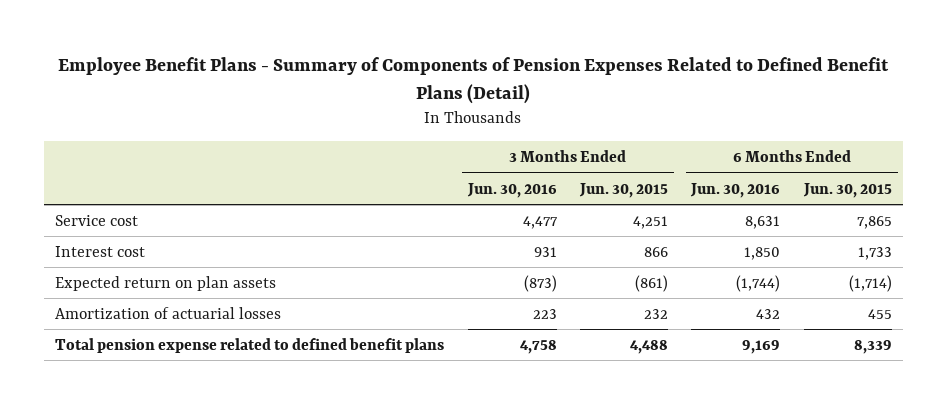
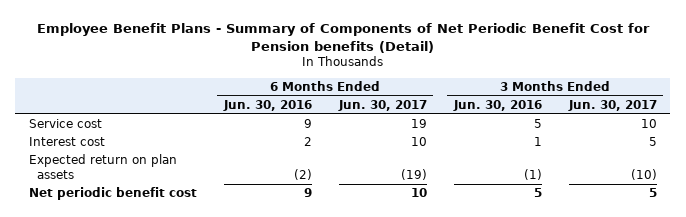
- Employee Benefit Plans - Summary of Components of Pension Expenses Related to Defined Benefit Plans (Detail)
+ Employee Benefit Plans - Summary of Components of Net Periodic Benefit Cost for Pension benefits (Detail)
- | 3 Months Ended Jun. 30, 2016 | 3 Months Ended Jun. 30, 2015 | 6 Months Ended Jun. 30, 2016 | 6 Months Ended Jun. 30, 2015
+ | 6 Months Ended Jun. 30, 2016 | 6 Months Ended Jun. 30, 2017 | 3 Months Ended Jun. 30, 2016 | 3 Months Ended Jun. 30, 2017
- Service cost | 4,477 | 4,251 | 8,631 | 7,865
- Interest cost | 931 | 866 | 1,850 | 1,733
- Expected return on plan assets | (873) | (861) | (1,744) | (1,714)
- Amortization of actuarial losses | 223 | 232 | 432 | 455
- Total pension expense related to defined benefit plans | 4,758 | 4,488 | 9,169 | 8,339
+ Service cost | 9 | 19 | 5 | 10
+ Interest cost | 2 | 10 | 1 | 5
+ Expected return on plan assets | (2) | (19) | (1) | (10)
+ Net periodic benefit cost | 9 | 10 | 5 | 5

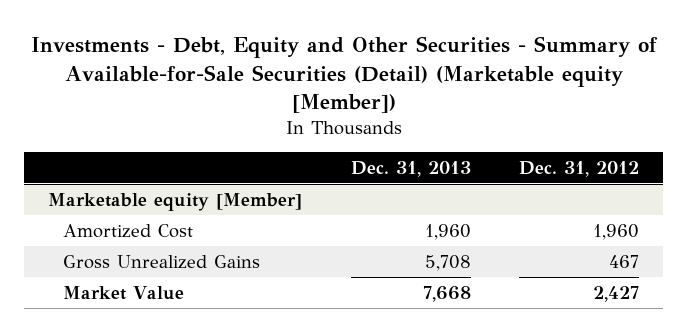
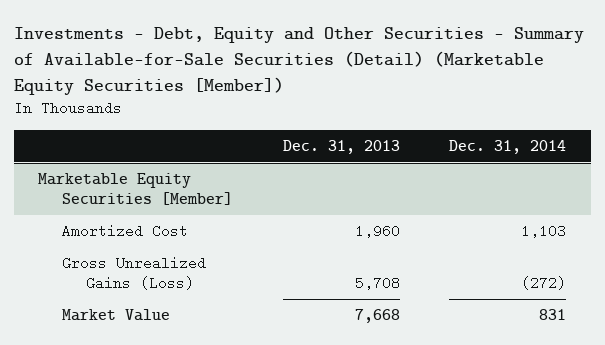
- Investments - Debt, Equity and Other Securities - Summary of Available-for-Sale Securities (Detail) (Marketable equity [Member])
+ Investments - Debt, Equity and Other Securities - Summary of Available-for-Sale Securities (Detail) (Marketable Equity Securities [Member])
- | Dec. 31, 2013 | Dec. 31, 2012
+ | Dec. 31, 2013 | Dec. 31, 2014
- Marketable equity [Member]
+ Marketable Equity Securities [Member]
- Gross Unrealized Gains | 5,708 | 467
+ Gross Unrealized Gains (Loss) | 5,708 | (272)

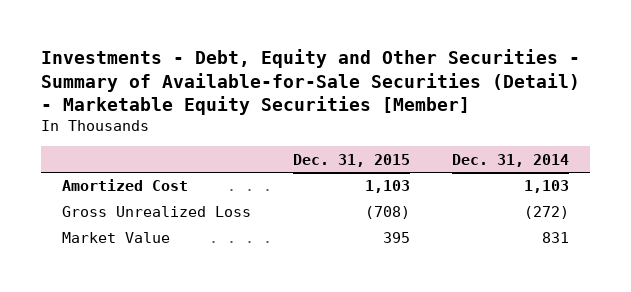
- Investments - Debt, Equity and Other Securities - Summary of Available-for-Sale Securities (Detail) (Marketable Equity Securities [Member])
+ Investments - Debt, Equity and Other Securities - Summary of Available-for-Sale Securities (Detail) - Marketable Equity Securities [Member]
- | Dec. 31, 2013 | Dec. 31, 2014
+ | Dec. 31, 2015 | Dec. 31, 2014
- Marketable Equity Securities [Member]
- Gross Unrealized Gains (Loss) | 5,708 | (272)
+ Gross Unrealized Loss | (708) | (272)

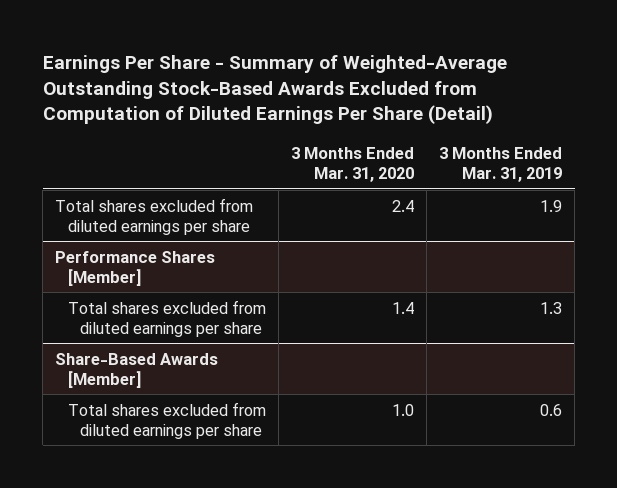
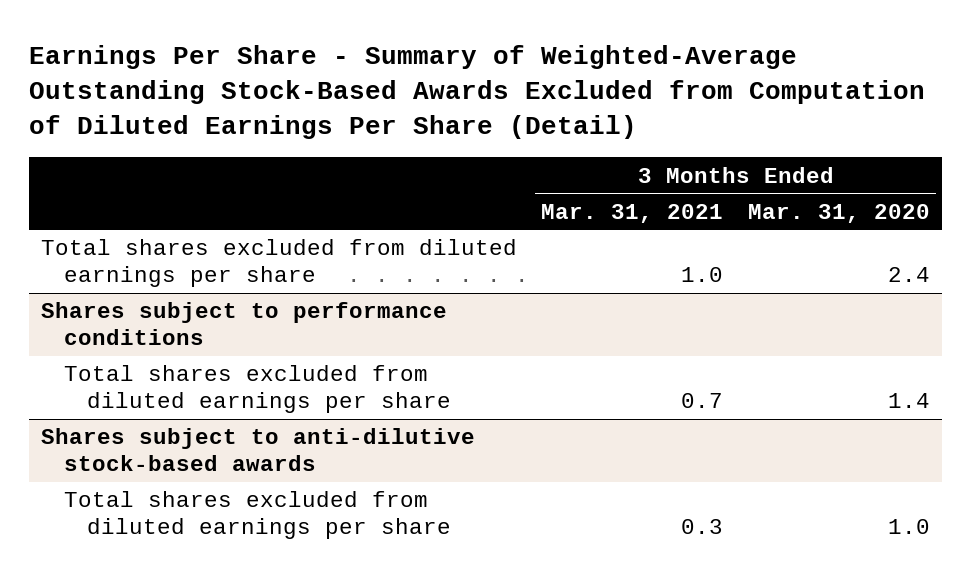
- | 3 Months Ended Mar. 31, 2020 | 3 Months Ended Mar. 31, 2019
+ | 3 Months Ended Mar. 31, 2021 | 3 Months Ended Mar. 31, 2020
- Performance Shares [Member]
+ Shares subject to performance conditions
- Share-Based Awards [Member]
+ Shares subject to anti-dilutive stock-based awards

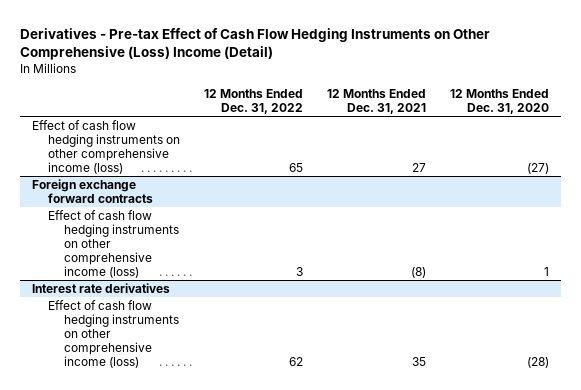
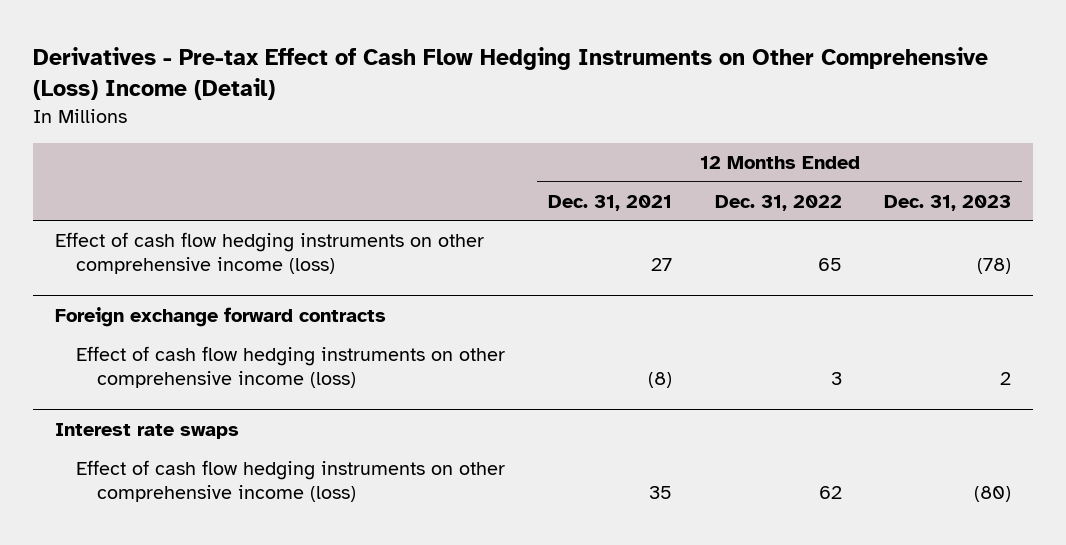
- | 12 Months Ended Dec. 31, 2022 | 12 Months Ended Dec. 31, 2021 | 12 Months Ended Dec. 31, 2020
+ | 12 Months Ended Dec. 31, 2021 | 12 Months Ended Dec. 31, 2022 | 12 Months Ended Dec. 31, 2023
- Interest rate derivatives
+ Interest rate swaps

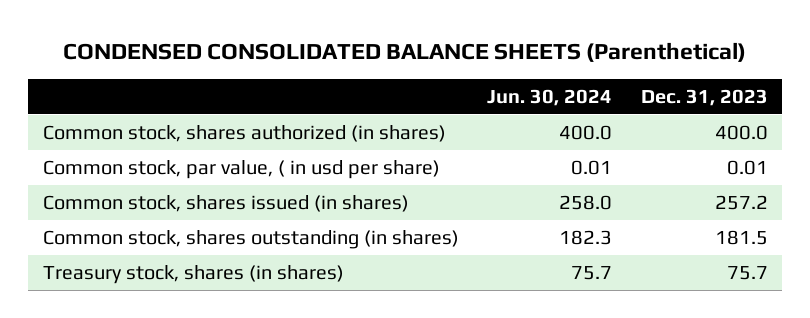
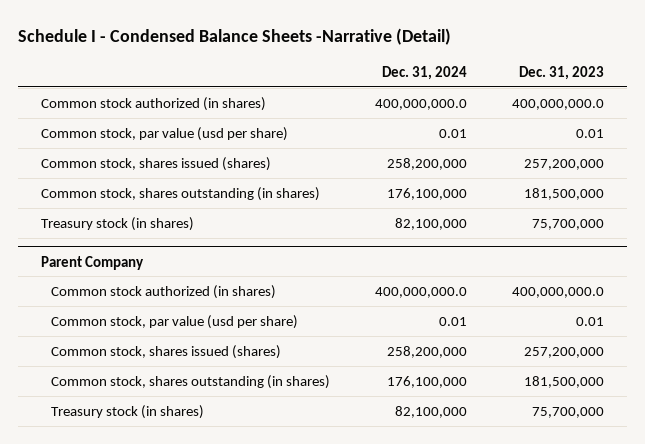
- CONDENSED CONSOLIDATED BALANCE SHEETS (Parenthetical)
+ Schedule I - Condensed Balance Sheets -Narrative (Detail)
- | Jun. 30, 2024 | Dec. 31, 2023
+ | Dec. 31, 2024 | Dec. 31, 2023
- Common stock, shares authorized (in shares) | 400.0 | 400.0
- Common stock, par value, ( in usd per share) | 0.01 | 0.01
- Common stock, shares issued (in shares) | 258.0 | 257.2
- Common stock, shares outstanding (in shares) | 182.3 | 181.5
- Treasury stock, shares (in shares) | 75.7 | 75.7
+ Common stock authorized (in shares) | 400,000,000.0 | 400,000,000.0
+ Common stock, par value (usd per share) | 0.01 | 0.01
+ Common stock, shares issued (shares) | 258,200,000 | 257,200,000
+ Common stock, shares outstanding (in shares) | 176,100,000 | 181,500,000
+ Treasury stock (in shares) | 82,100,000 | 75,700,000
+ Parent Company
+ Common stock authorized (in shares) | 400,000,000.0 | 400,000,000.0
+ Common stock, par value (usd per share) | 0.01 | 0.01
+ Common stock, shares issued (shares) | 258,200,000 | 257,200,000
+ Common stock, shares outstanding (in shares) | 176,100,000 | 181,500,000
+ Treasury stock (in shares) | 82,100,000 | 75,700,000

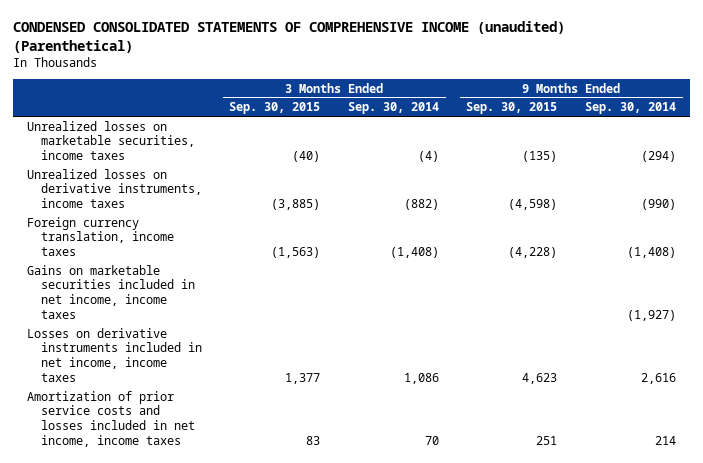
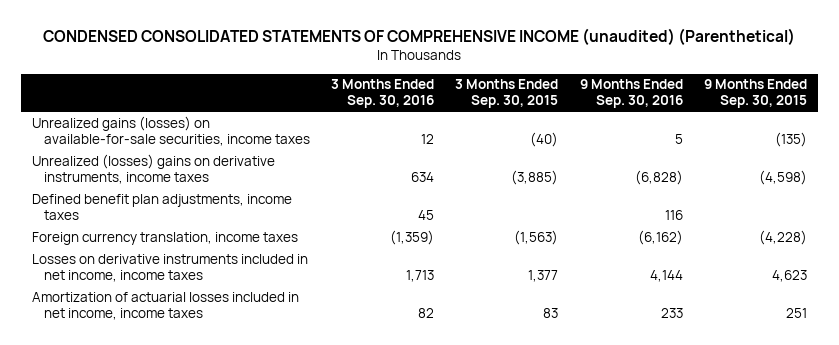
- | 3 Months Ended Sep. 30, 2015 | 3 Months Ended Sep. 30, 2014 | 9 Months Ended Sep. 30, 2015 | 9 Months Ended Sep. 30, 2014
+ | 3 Months Ended Sep. 30, 2016 | 3 Months Ended Sep. 30, 2015 | 9 Months Ended Sep. 30, 2016 | 9 Months Ended Sep. 30, 2015
- Unrealized losses on marketable securities, income taxes | (40) | (4) | (135) | (294)
- Unrealized losses on derivative instruments, income taxes | (3,885) | (882) | (4,598) | (990)
+ Unrealized gains (losses) on available-for-sale securities, income taxes | 12 | (40) | 5 | (135)
+ Unrealized (losses) gains on derivative instruments, income taxes | 634 | (3,885) | (6,828) | (4,598)
+ Defined benefit plan adjustments, income taxes | 45 | | 116 |
- Gains on marketable securities included in net income, income taxes | | | | (1,927)
- Amortization of prior service costs and losses included in net income, income taxes | 83 | 70 | 251 | 214
+ Amortization of actuarial losses included in net income, income taxes | 82 | 83 | 233 | 251

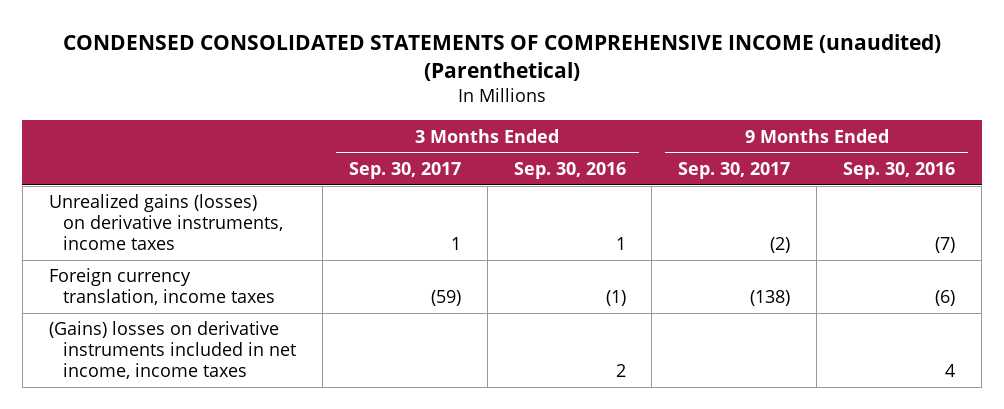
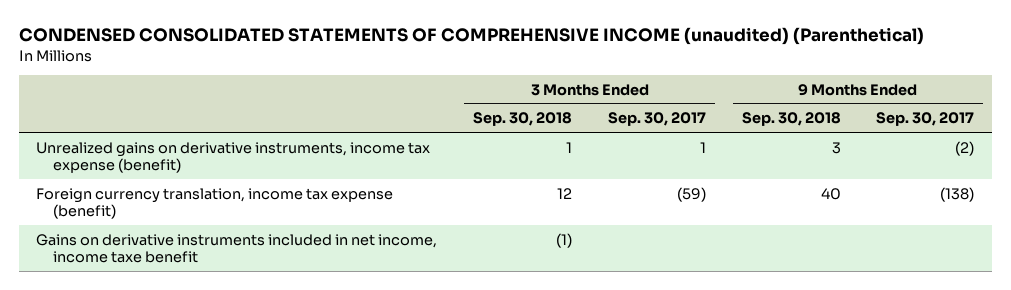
- | 3 Months Ended Sep. 30, 2017 | 3 Months Ended Sep. 30, 2016 | 9 Months Ended Sep. 30, 2017 | 9 Months Ended Sep. 30, 2016
+ | 3 Months Ended Sep. 30, 2018 | 3 Months Ended Sep. 30, 2017 | 9 Months Ended Sep. 30, 2018 | 9 Months Ended Sep. 30, 2017
- Unrealized gains (losses) on derivative instruments, income taxes | 1 | 1 | (2) | (7)
- Foreign currency translation, income taxes | (59) | (1) | (138) | (6)
- (Gains) losses on derivative instruments included in net income, income taxes | | 2 | | 4
+ Unrealized gains on derivative instruments, income tax expense (benefit) | 1 | 1 | 3 | (2)
+ Foreign currency translation, income tax expense (benefit) | 12 | (59) | 40 | (138)
+ Gains on derivative instruments included in net income, income taxe benefit | (1) | | |

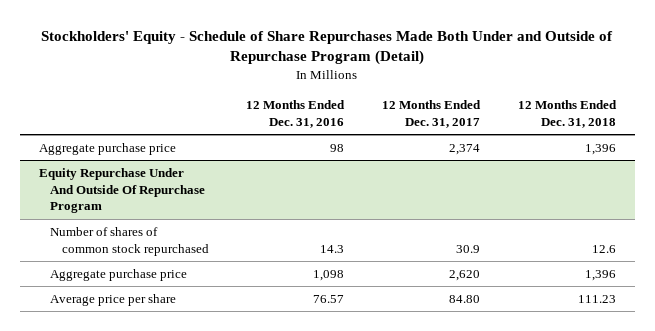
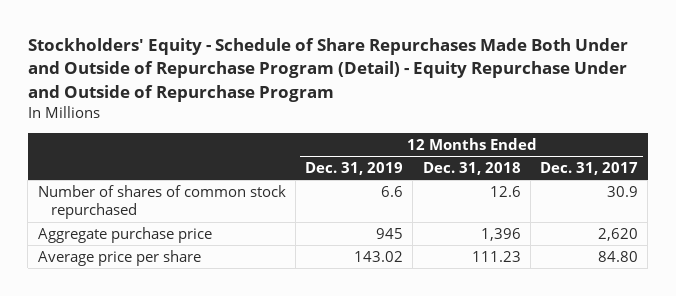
- Stockholders' Equity - Schedule of Share Repurchases Made Both Under and Outside of Repurchase Program (Detail)
+ Stockholders' Equity - Schedule of Share Repurchases Made Both Under and Outside of Repurchase Program (Detail) - Equity Repurchase Under and Outside of Repurchase Program
- | 12 Months Ended Dec. 31, 2016 | 12 Months Ended Dec. 31, 2017 | 12 Months Ended Dec. 31, 2018
+ | 12 Months Ended Dec. 31, 2019 | 12 Months Ended Dec. 31, 2018 | 12 Months Ended Dec. 31, 2017
- Aggregate purchase price | 98 | 2,374 | 1,396
- Equity Repurchase Under And Outside Of Repurchase Program

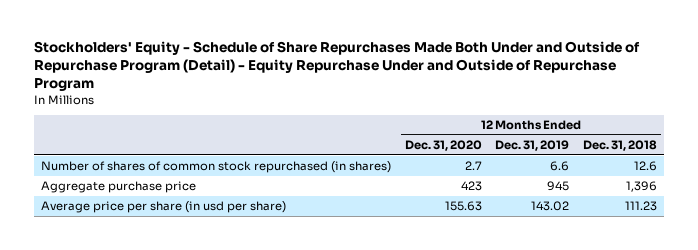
- | 12 Months Ended Dec. 31, 2019 | 12 Months Ended Dec. 31, 2018 | 12 Months Ended Dec. 31, 2017
+ | 12 Months Ended Dec. 31, 2020 | 12 Months Ended Dec. 31, 2019 | 12 Months Ended Dec. 31, 2018
- Number of shares of common stock repurchased | 6.6 | 12.6 | 30.9
+ Number of shares of common stock repurchased (in shares) | 2.7 | 6.6 | 12.6
- Average price per share | 143.02 | 111.23 | 84.80
+ Average price per share (in usd per share) | 155.63 | 143.02 | 111.23

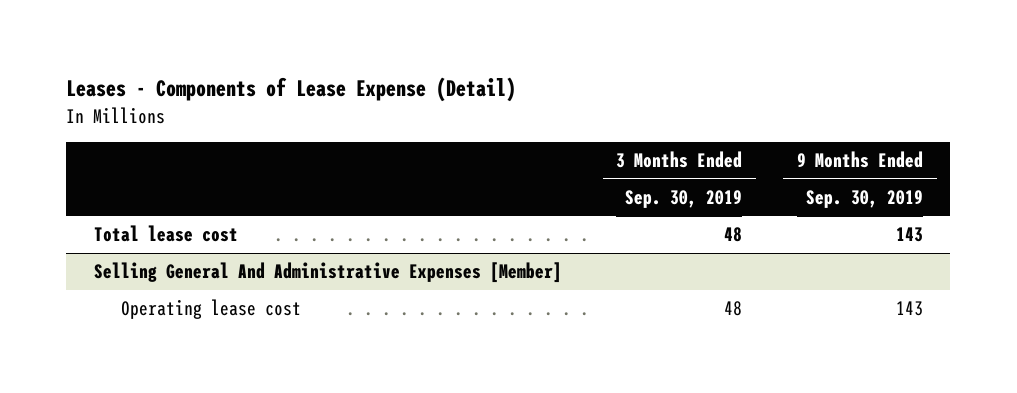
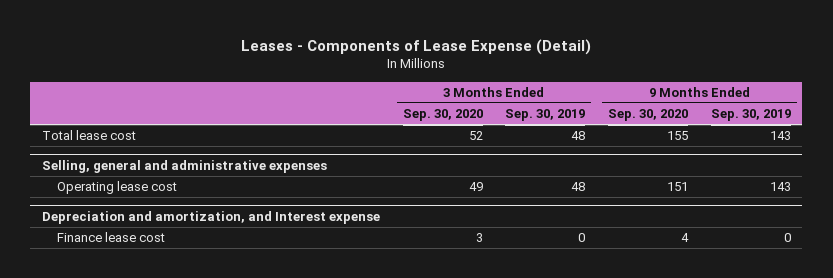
- | 3 Months Ended Sep. 30, 2019 | 9 Months Ended Sep. 30, 2019
+ | 3 Months Ended Sep. 30, 2020 | 3 Months Ended Sep. 30, 2019 | 9 Months Ended Sep. 30, 2020 | 9 Months Ended Sep. 30, 2019
- Selling General And Administrative Expenses [Member]
+ Selling, general and administrative expenses
+ Depreciation and amortization, and Interest expense
+ Finance lease cost | 3 | 0 | 4 | 0

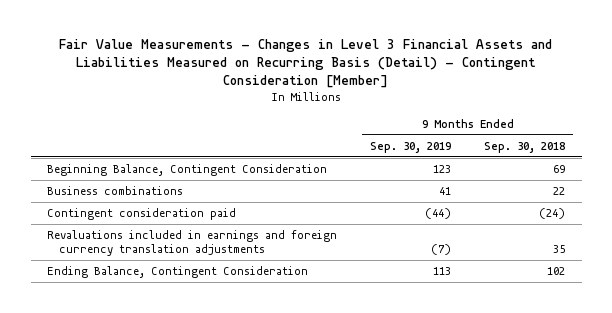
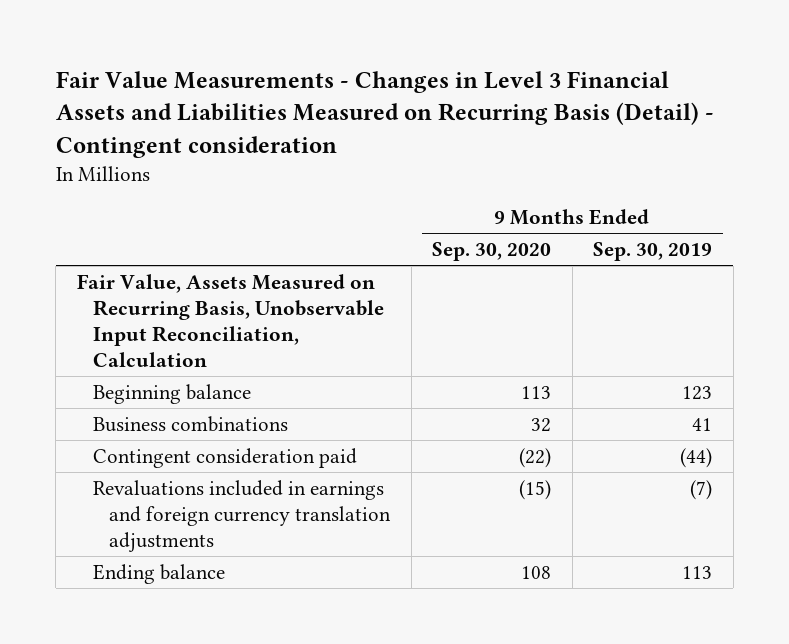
- Fair Value Measurements - Changes in Level 3 Financial Assets and Liabilities Measured on Recurring Basis (Detail) - Contingent Consideration [Member]
+ Fair Value Measurements - Changes in Level 3 Financial Assets and Liabilities Measured on Recurring Basis (Detail) - Contingent consideration
- | 9 Months Ended Sep. 30, 2019 | 9 Months Ended Sep. 30, 2018
+ | 9 Months Ended Sep. 30, 2020 | 9 Months Ended Sep. 30, 2019
- Beginning Balance, Contingent Consideration | 123 | 69
+ Fair Value, Assets Measured on Recurring Basis, Unobservable Input Reconciliation, Calculation
+ Beginning balance | 113 | 123
- Ending Balance, Contingent Consideration | 113 | 102
+ Ending balance | 108 | 113

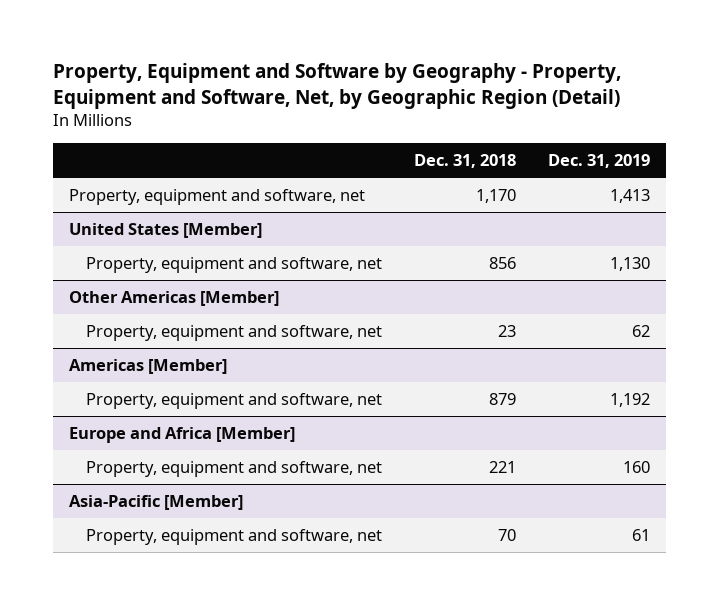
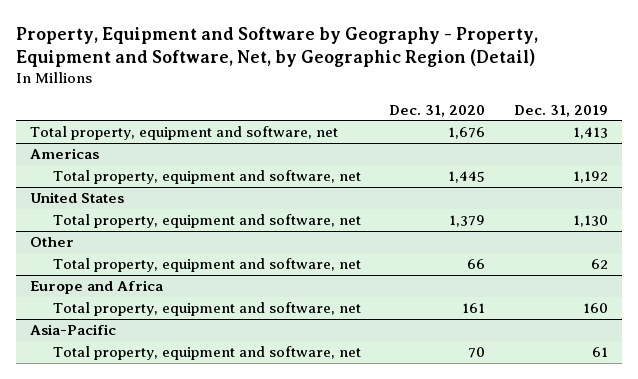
- | Dec. 31, 2018 | Dec. 31, 2019
+ | Dec. 31, 2020 | Dec. 31, 2019
- Property, equipment and software, net | 1,170 | 1,413
- United States [Member]
- Property, equipment and software, net | 856 | 1,130
- Other Americas [Member]
- Property, equipment and software, net | 23 | 62
- Americas [Member]
- Property, equipment and software, net | 879 | 1,192
- Europe and Africa [Member]
- Property, equipment and software, net | 221 | 160
- Asia-Pacific [Member]
- Property, equipment and software, net | 70 | 61
+ Total property, equipment and software, net | 1,676 | 1,413
+ Americas
+ Total property, equipment and software, net | 1,445 | 1,192
+ United States
+ Total property, equipment and software, net | 1,379 | 1,130
+ Other
+ Total property, equipment and software, net | 66 | 62
+ Europe and Africa
+ Total property, equipment and software, net | 161 | 160
+ Asia-Pacific
+ Total property, equipment and software, net | 70 | 61

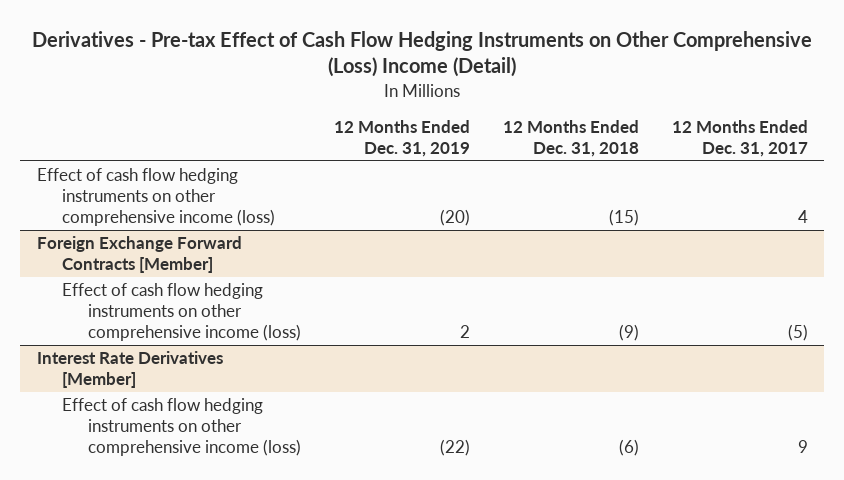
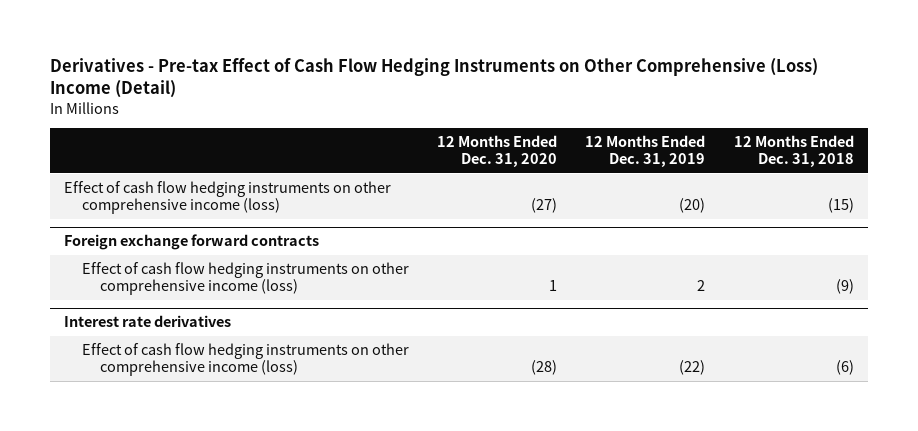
- | 12 Months Ended Dec. 31, 2019 | 12 Months Ended Dec. 31, 2018 | 12 Months Ended Dec. 31, 2017
+ | 12 Months Ended Dec. 31, 2020 | 12 Months Ended Dec. 31, 2019 | 12 Months Ended Dec. 31, 2018
- Foreign Exchange Forward Contracts [Member]
+ Foreign exchange forward contracts
- Interest Rate Derivatives [Member]
+ Interest rate derivatives

